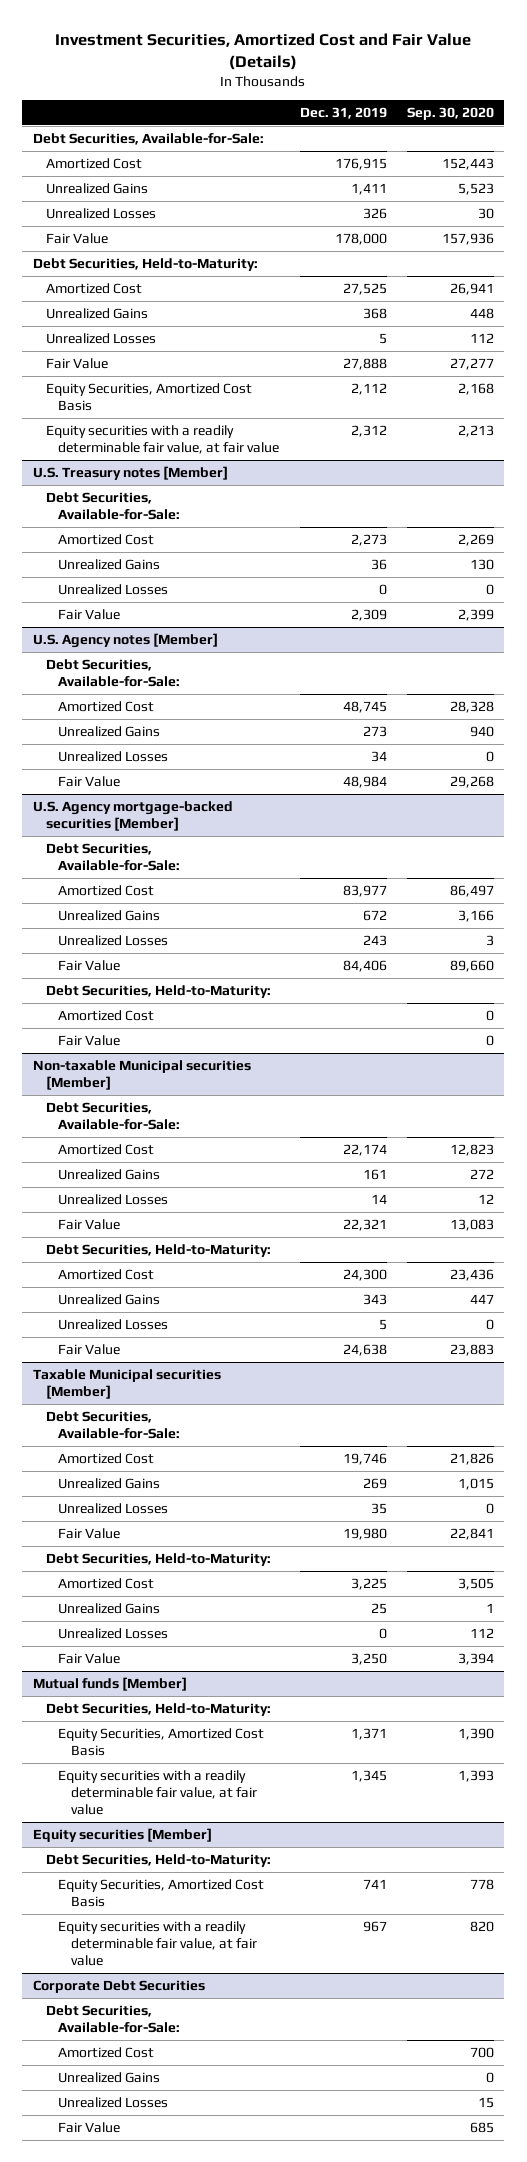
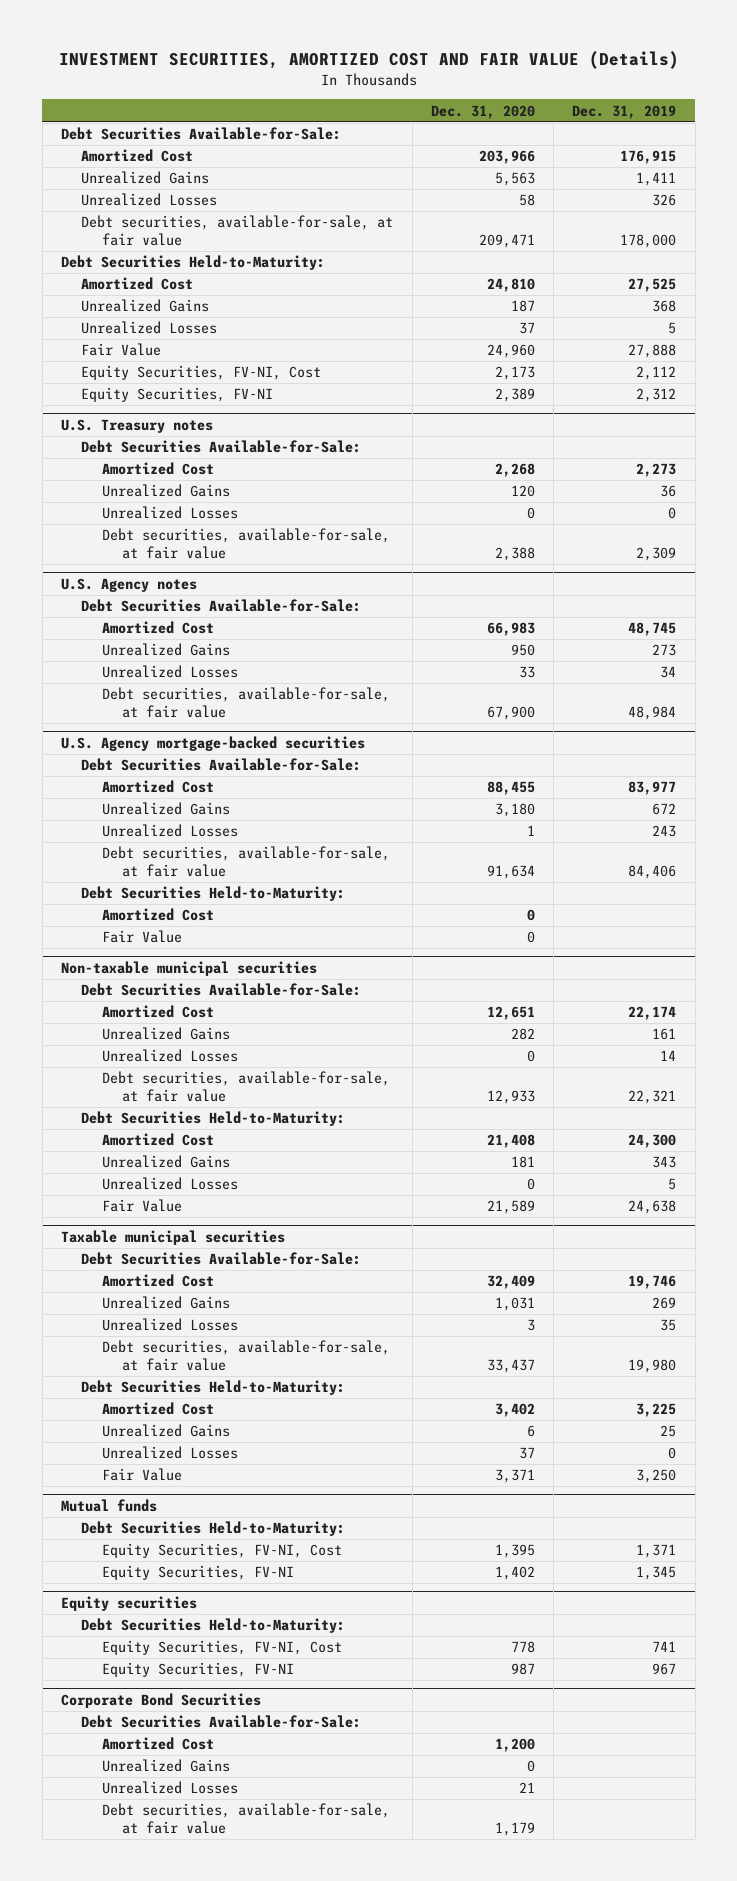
- Investment Securities, Amortized Cost and Fair Value (Details)
+ INVESTMENT SECURITIES, AMORTIZED COST AND FAIR VALUE (Details)
- | Dec. 31, 2019 | Sep. 30, 2020
+ | Dec. 31, 2020 | Dec. 31, 2019
- Debt Securities, Available-for-Sale:
+ Debt Securities Available-for-Sale:
- Fair Value | 178,000 | 157,936
- Debt Securities, Held-to-Maturity:
+ Debt securities, available-for-sale, at fair value | 209,471 | 178,000
+ Debt Securities Held-to-Maturity:
- Equity Securities, Amortized Cost Basis | 2,112 | 2,168
- Equity securities with a readily determinable fair value, at fair value | 2,312 | 2,213
- U.S. Treasury notes [Member]
- Debt Securities, Available-for-Sale:
+ Equity Securities, FV-NI, Cost | 2,173 | 2,112
+ Equity Securities, FV-NI | 2,389 | 2,312
+ U.S. Treasury notes
+ Debt Securities Available-for-Sale:
- Fair Value | 2,309 | 2,399
- U.S. Agency notes [Member]
- Debt Securities, Available-for-Sale:
+ Debt securities, available-for-sale, at fair value | 2,388 | 2,309
+ U.S. Agency notes
+ Debt Securities Available-for-Sale:
- Fair Value | 48,984 | 29,268
- U.S. Agency mortgage-backed securities [Member]
- Debt Securities, Available-for-Sale:
+ Debt securities, available-for-sale, at fair value | 67,900 | 48,984
+ U.S. Agency mortgage-backed securities
+ Debt Securities Available-for-Sale:
- Fair Value | 84,406 | 89,660
- Debt Securities, Held-to-Maturity:
+ Debt securities, available-for-sale, at fair value | 91,634 | 84,406
+ Debt Securities Held-to-Maturity:
- Non-taxable Municipal securities [Member]
- Debt Securities, Available-for-Sale:
+ Non-taxable municipal securities
+ Debt Securities Available-for-Sale:
- Fair Value | 22,321 | 13,083
- Debt Securities, Held-to-Maturity:
+ Debt securities, available-for-sale, at fair value | 12,933 | 22,321
+ Debt Securities Held-to-Maturity:
- Taxable Municipal securities [Member]
- Debt Securities, Available-for-Sale:
+ Taxable municipal securities
+ Debt Securities Available-for-Sale:
- Fair Value | 19,980 | 22,841
- Debt Securities, Held-to-Maturity:
+ Debt securities, available-for-sale, at fair value | 33,437 | 19,980
+ Debt Securities Held-to-Maturity:
- Mutual funds [Member]
- Debt Securities, Held-to-Maturity:
- Equity Securities, Amortized Cost Basis | 1,371 | 1,390
- Equity securities with a readily determinable fair value, at fair value | 1,345 | 1,393
- Equity securities [Member]
- Debt Securities, Held-to-Maturity:
- Equity Securities, Amortized Cost Basis | 741 | 778
- Equity securities with a readily determinable fair value, at fair value | 967 | 820
- Corporate Debt Securities
- Debt Securities, Available-for-Sale:
+ Mutual funds
+ Debt Securities Held-to-Maturity:
+ Equity Securities, FV-NI, Cost | 1,395 | 1,371
+ Equity Securities, FV-NI | 1,402 | 1,345
+ Equity securities
+ Debt Securities Held-to-Maturity:
+ Equity Securities, FV-NI, Cost | 778 | 741
+ Equity Securities, FV-NI | 987 | 967
+ Corporate Bond Securities
+ Debt Securities Available-for-Sale:
- Fair Value | | 685
+ Debt securities, available-for-sale, at fair value | 1,179 |

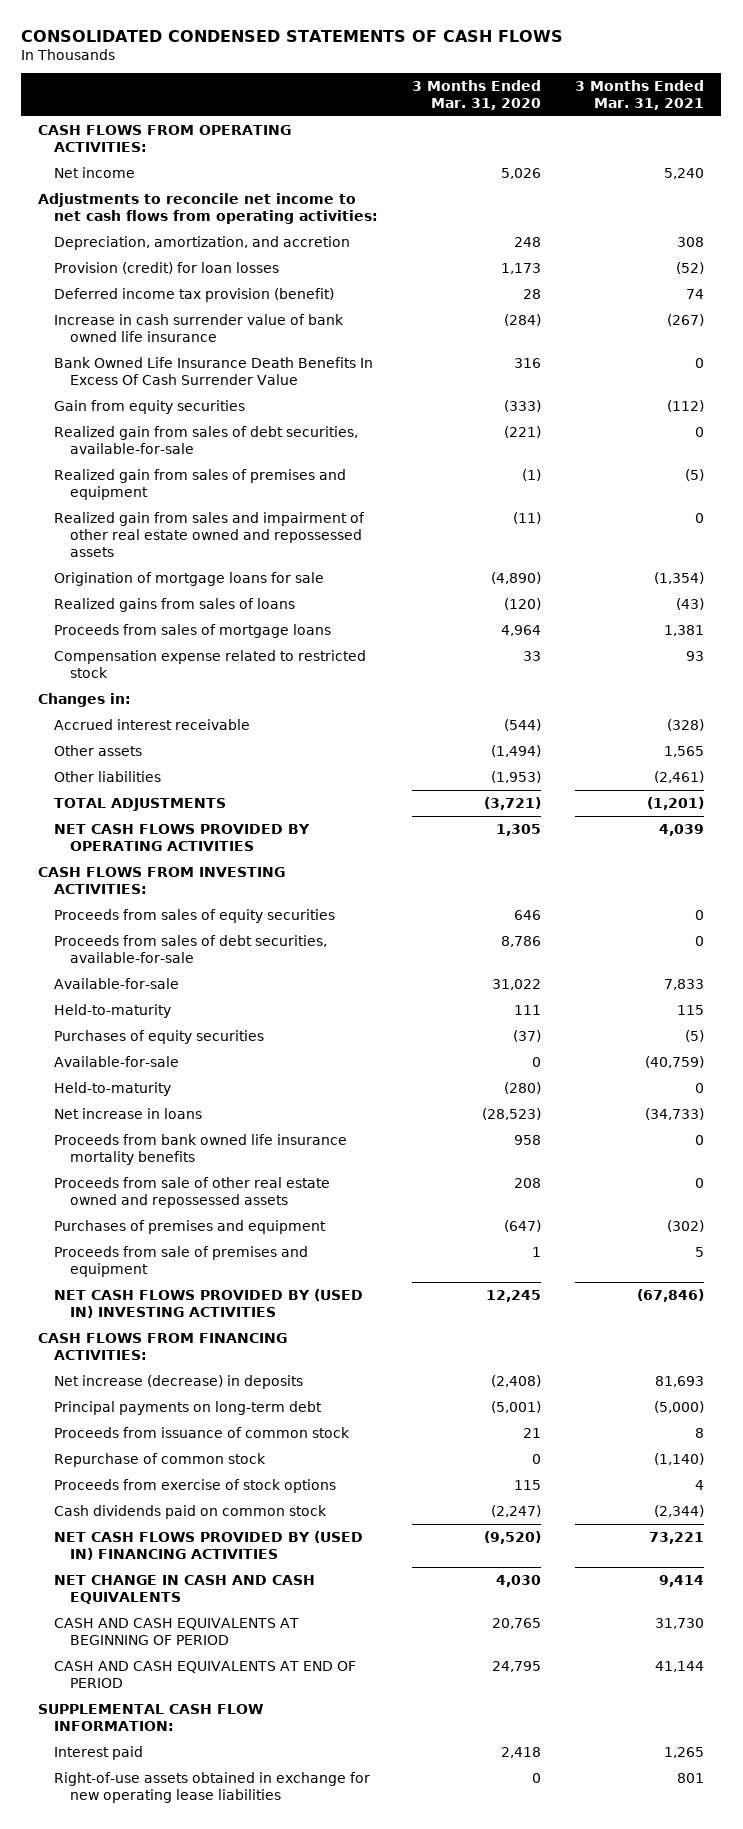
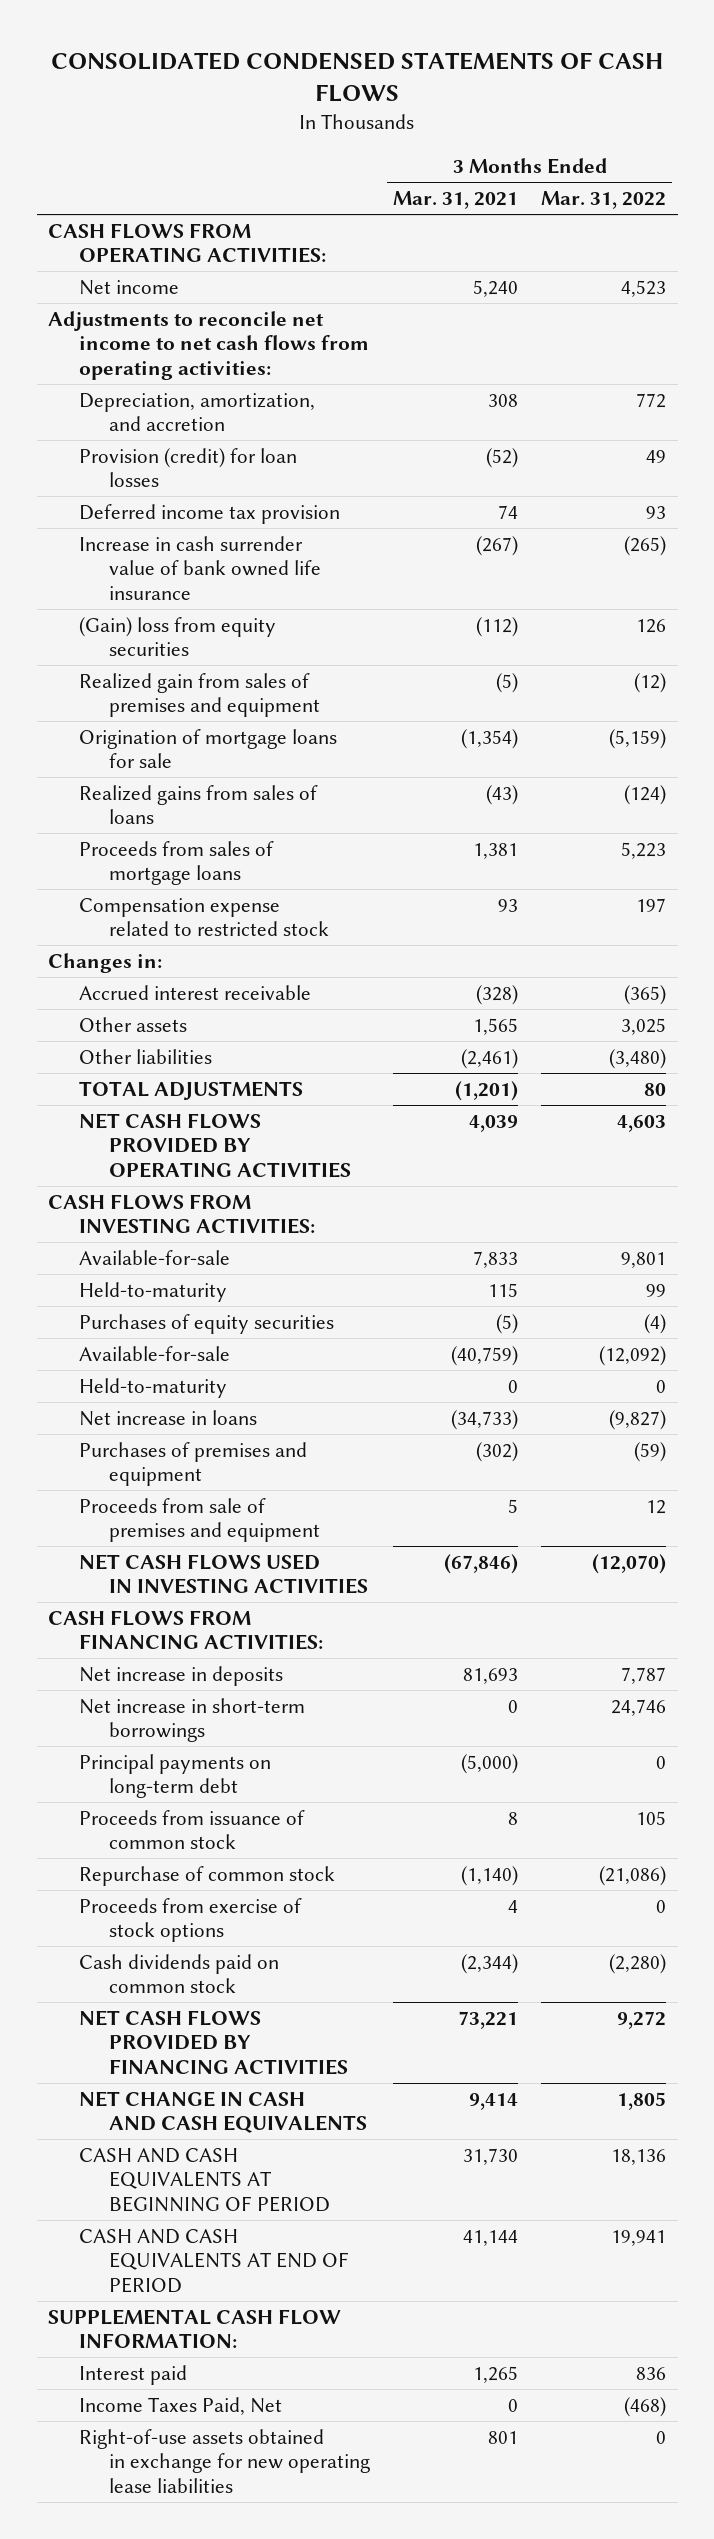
- | 3 Months Ended Mar. 31, 2020 | 3 Months Ended Mar. 31, 2021
+ | 3 Months Ended Mar. 31, 2021 | 3 Months Ended Mar. 31, 2022
- Deferred income tax provision (benefit) | 28 | 74
+ Deferred income tax provision | 74 | 93
- Bank Owned Life Insurance Death Benefits In Excess Of Cash Surrender Value | 316 | 0
- Gain from equity securities | (333) | (112)
- Realized gain from sales of debt securities, available-for-sale | (221) | 0
+ (Gain) loss from equity securities | (112) | 126
- Realized gain from sales and impairment of other real estate owned and repossessed assets | (11) | 0
- Proceeds from sales of equity securities | 646 | 0
- Proceeds from sales of debt securities, available-for-sale | 8,786 | 0
- Proceeds from bank owned life insurance mortality benefits | 958 | 0
- Proceeds from sale of other real estate owned and repossessed assets | 208 | 0
- NET CASH FLOWS PROVIDED BY (USED IN) INVESTING ACTIVITIES | 12,245 | (67,846)
+ NET CASH FLOWS USED IN INVESTING ACTIVITIES | (67,846) | (12,070)
- Net increase (decrease) in deposits | (2,408) | 81,693
+ Net increase in deposits | 81,693 | 7,787
+ Net increase in short-term borrowings | 0 | 24,746
- NET CASH FLOWS PROVIDED BY (USED IN) FINANCING ACTIVITIES | (9,520) | 73,221
+ NET CASH FLOWS PROVIDED BY FINANCING ACTIVITIES | 73,221 | 9,272
+ Income Taxes Paid, Net | 0 | (468)

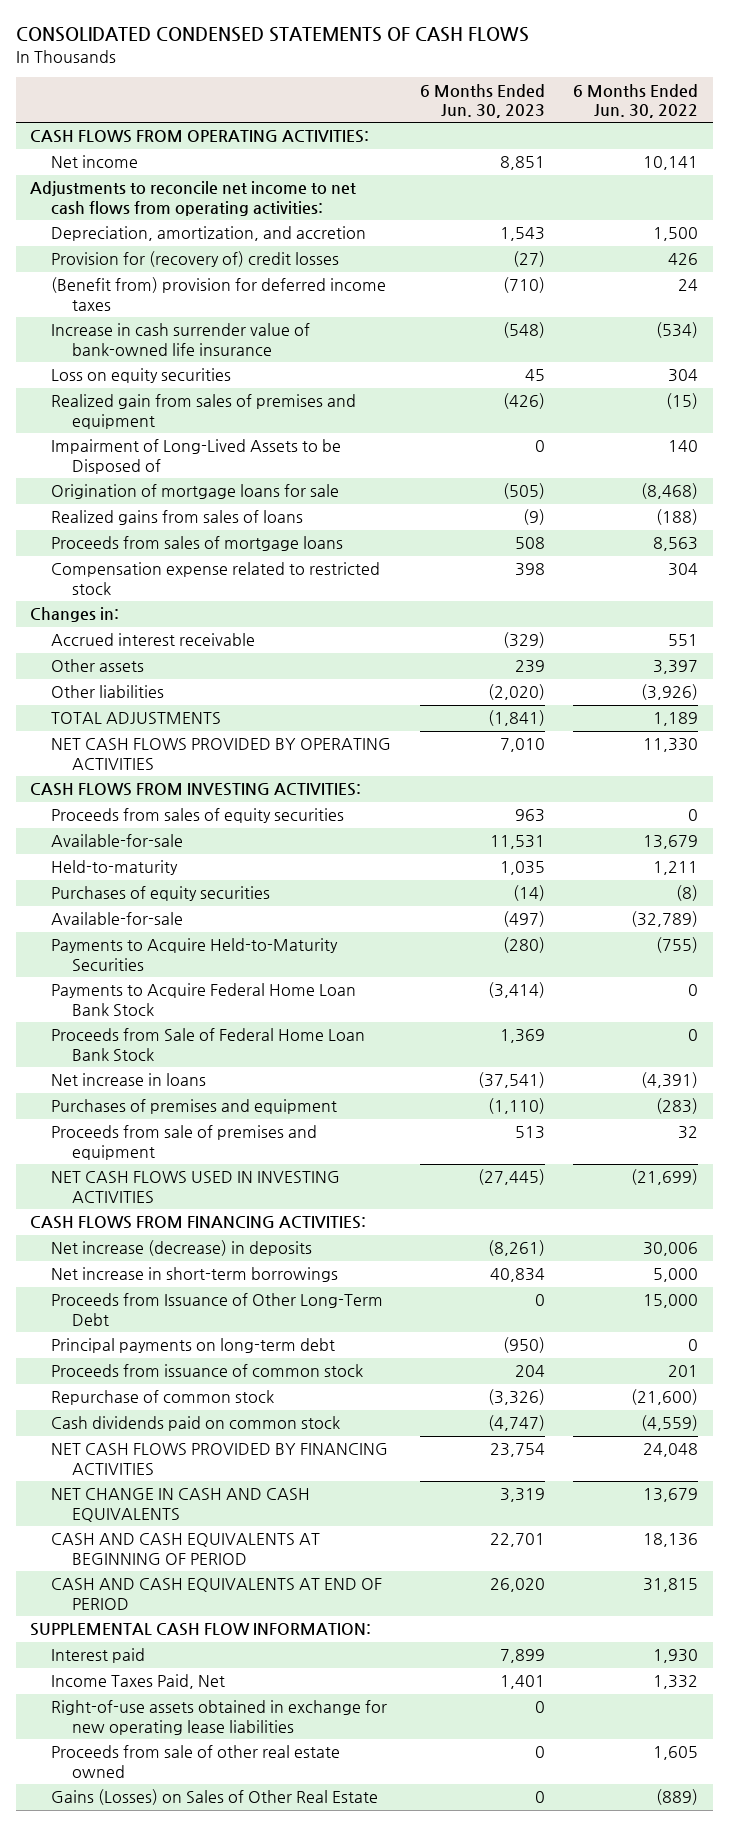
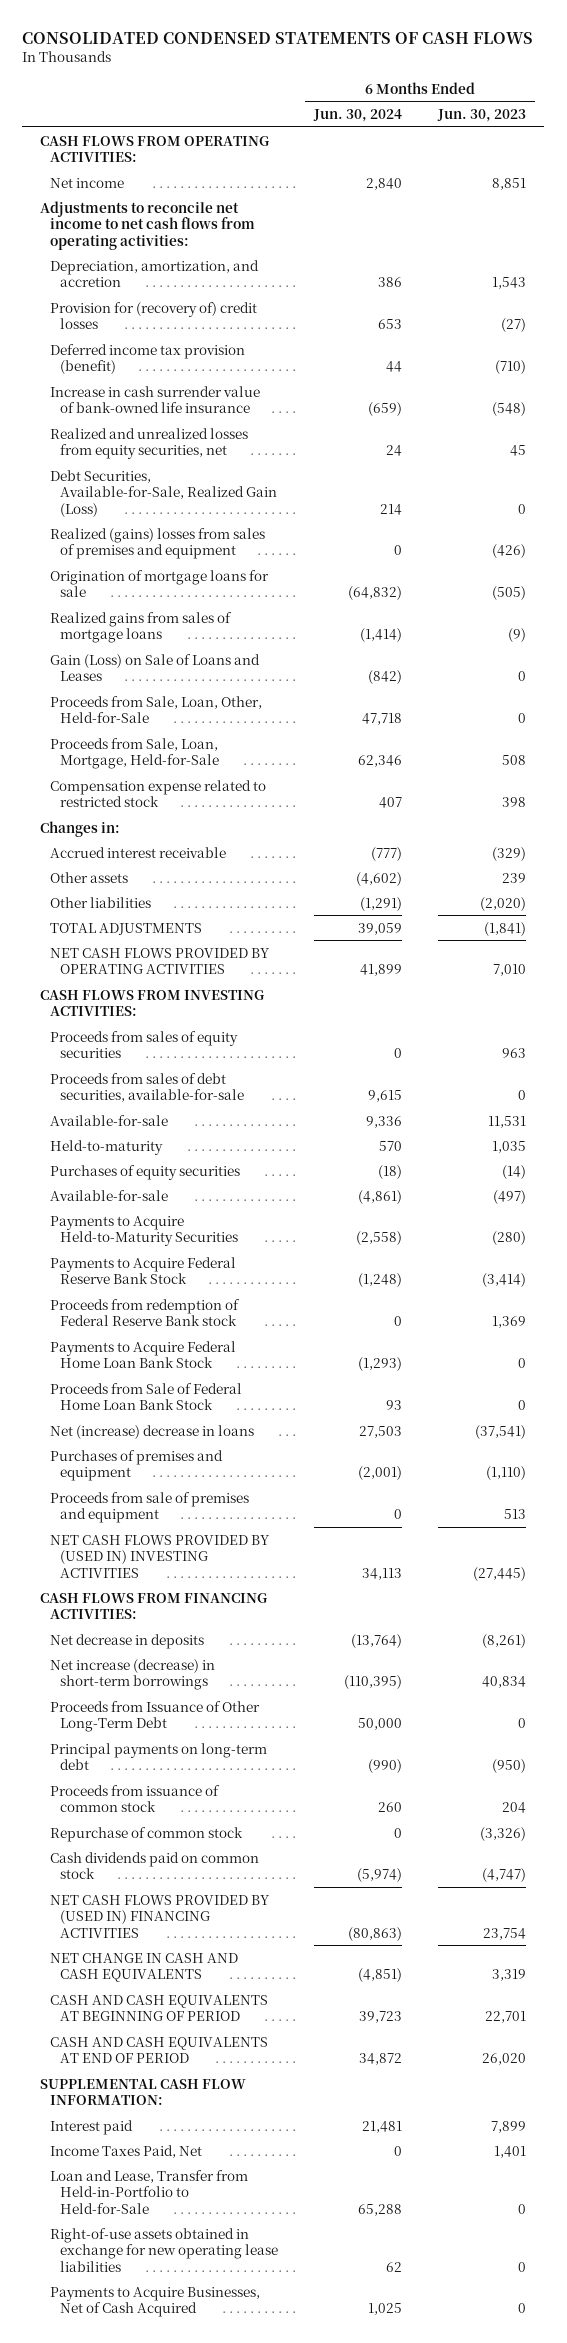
- | 6 Months Ended Jun. 30, 2023 | 6 Months Ended Jun. 30, 2022
+ | 6 Months Ended Jun. 30, 2024 | 6 Months Ended Jun. 30, 2023
- (Benefit from) provision for deferred income taxes | (710) | 24
+ Deferred income tax provision (benefit) | 44 | (710)
- Loss on equity securities | 45 | 304
- Realized gain from sales of premises and equipment | (426) | (15)
- Impairment of Long-Lived Assets to be Disposed of | 0 | 140
+ Realized and unrealized losses from equity securities, net | 24 | 45
+ Debt Securities, Available-for-Sale, Realized Gain (Loss) | 214 | 0
+ Realized (gains) losses from sales of premises and equipment | 0 | (426)
- Realized gains from sales of loans | (9) | (188)
- Proceeds from sales of mortgage loans | 508 | 8,563
+ Realized gains from sales of mortgage loans | (1,414) | (9)
+ Gain (Loss) on Sale of Loans and Leases | (842) | 0
+ Proceeds from Sale, Loan, Other, Held-for-Sale | 47,718 | 0
+ Proceeds from Sale, Loan, Mortgage, Held-for-Sale | 62,346 | 508
+ Proceeds from sales of debt securities, available-for-sale | 9,615 | 0
- Payments to Acquire Federal Home Loan Bank Stock | (3,414) | 0
- Proceeds from Sale of Federal Home Loan Bank Stock | 1,369 | 0
- Net increase in loans | (37,541) | (4,391)
+ Payments to Acquire Federal Reserve Bank Stock | (1,248) | (3,414)
+ Proceeds from redemption of Federal Reserve Bank stock | 0 | 1,369
+ Payments to Acquire Federal Home Loan Bank Stock | (1,293) | 0
+ Proceeds from Sale of Federal Home Loan Bank Stock | 93 | 0
+ Net (increase) decrease in loans | 27,503 | (37,541)
- NET CASH FLOWS USED IN INVESTING ACTIVITIES | (27,445) | (21,699)
+ NET CASH FLOWS PROVIDED BY (USED IN) INVESTING ACTIVITIES | 34,113 | (27,445)
- Net increase (decrease) in deposits | (8,261) | 30,006
- Net increase in short-term borrowings | 40,834 | 5,000
+ Net decrease in deposits | (13,764) | (8,261)
+ Net increase (decrease) in short-term borrowings | (110,395) | 40,834
- NET CASH FLOWS PROVIDED BY FINANCING ACTIVITIES | 23,754 | 24,048
+ NET CASH FLOWS PROVIDED BY (USED IN) FINANCING ACTIVITIES | (80,863) | 23,754
+ Loan and Lease, Transfer from Held-in-Portfolio to Held-for-Sale | 65,288 | 0
- Proceeds from sale of other real estate owned | 0 | 1,605
- Gains (Losses) on Sales of Other Real Estate | 0 | (889)
+ Payments to Acquire Businesses, Net of Cash Acquired | 1,025 | 0

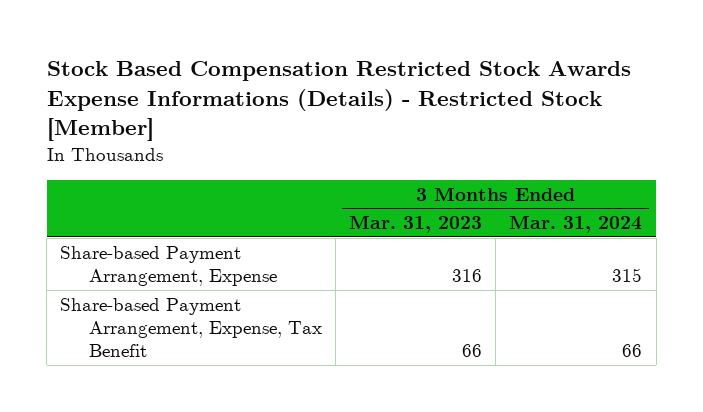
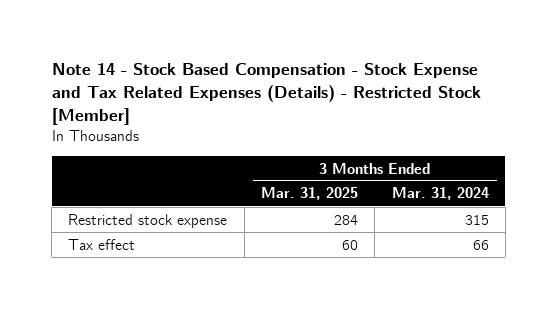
- Stock Based Compensation Restricted Stock Awards Expense Informations (Details) - Restricted Stock [Member]
+ Note 14 - Stock Based Compensation - Stock Expense and Tax Related Expenses (Details) - Restricted Stock [Member]
- | 3 Months Ended Mar. 31, 2023 | 3 Months Ended Mar. 31, 2024
+ | 3 Months Ended Mar. 31, 2025 | 3 Months Ended Mar. 31, 2024
- Share-based Payment Arrangement, Expense | 316 | 315
- Share-based Payment Arrangement, Expense, Tax Benefit | 66 | 66
+ Restricted stock expense | 284 | 315
+ Tax effect | 60 | 66

